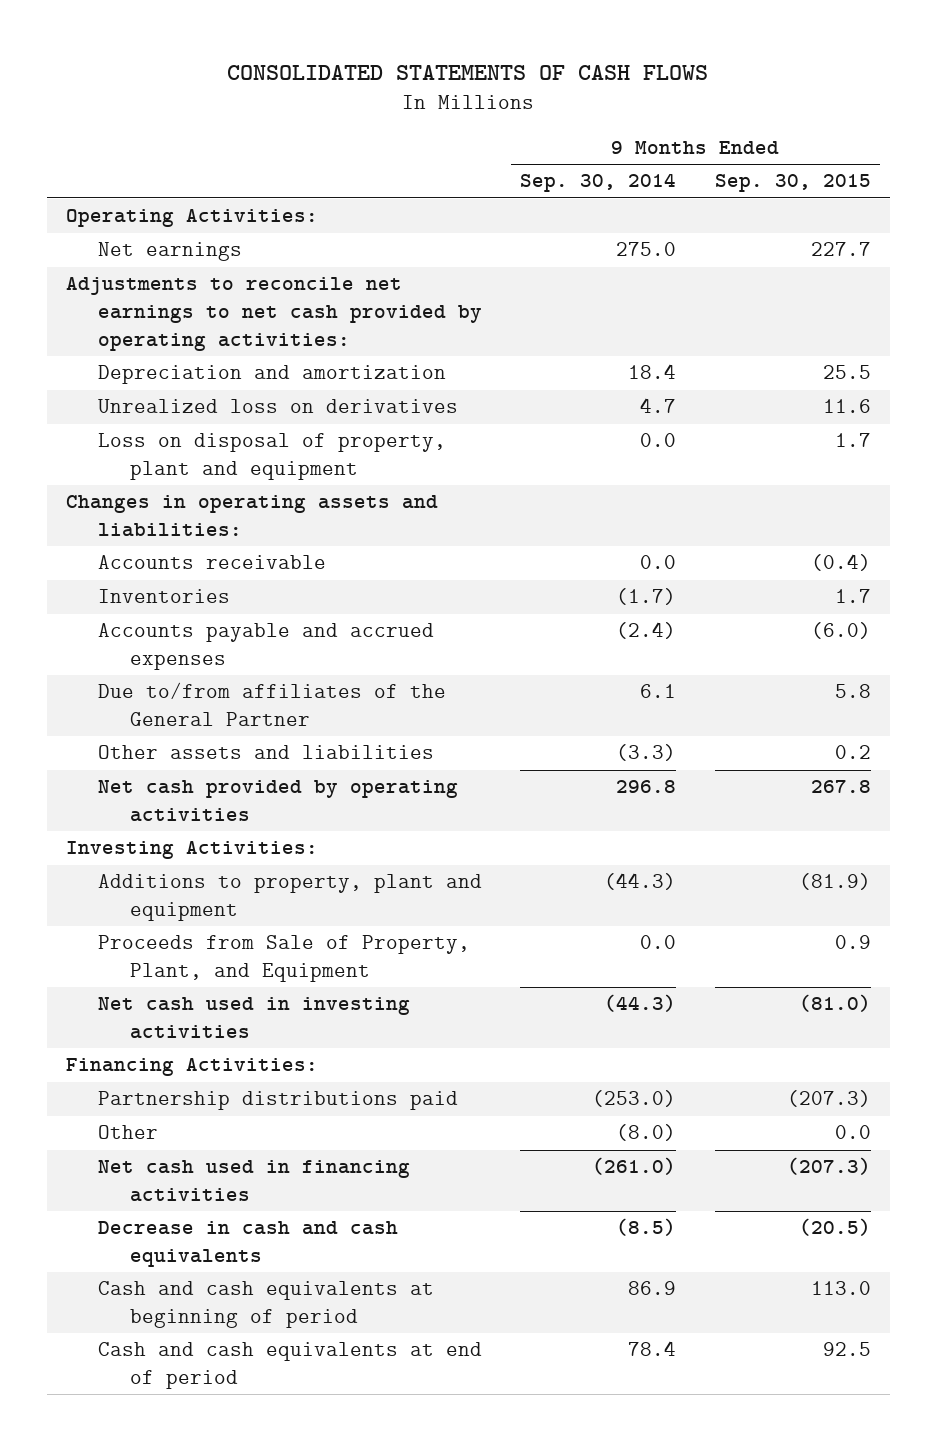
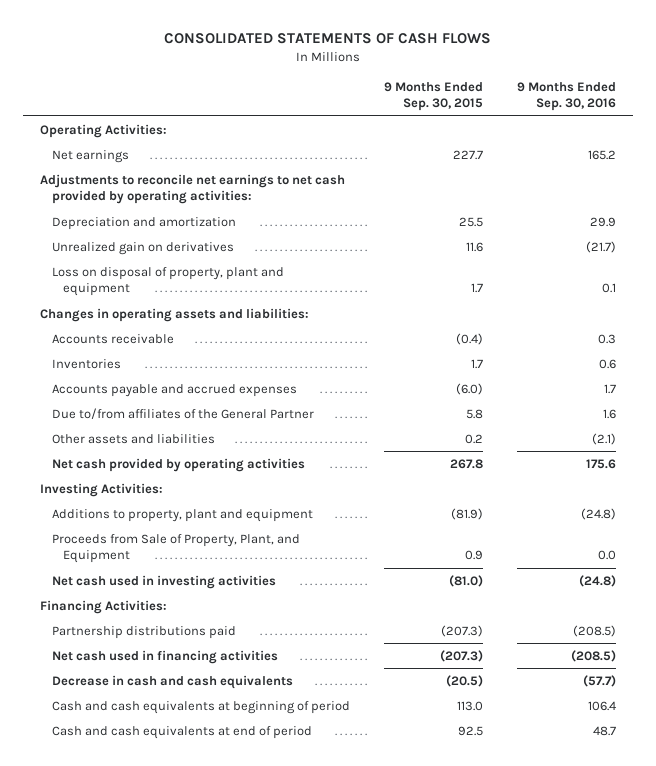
- | 9 Months Ended Sep. 30, 2014 | 9 Months Ended Sep. 30, 2015
+ | 9 Months Ended Sep. 30, 2015 | 9 Months Ended Sep. 30, 2016
- Unrealized loss on derivatives | 4.7 | 11.6
+ Unrealized gain on derivatives | 11.6 | (21.7)
- Other | (8.0) | 0.0

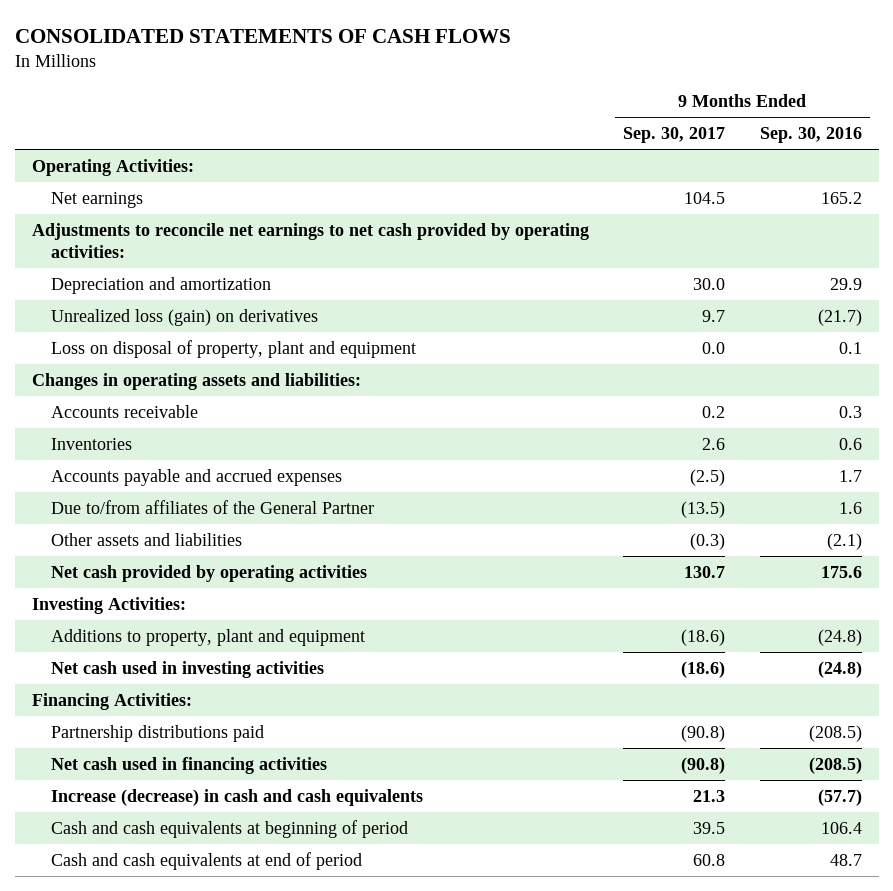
- | 9 Months Ended Sep. 30, 2015 | 9 Months Ended Sep. 30, 2016
+ | 9 Months Ended Sep. 30, 2017 | 9 Months Ended Sep. 30, 2016
- Unrealized gain on derivatives | 11.6 | (21.7)
+ Unrealized loss (gain) on derivatives | 9.7 | (21.7)
- Proceeds from Sale of Property, Plant, and Equipment | 0.9 | 0.0
- Decrease in cash and cash equivalents | (20.5) | (57.7)
+ Increase (decrease) in cash and cash equivalents | 21.3 | (57.7)

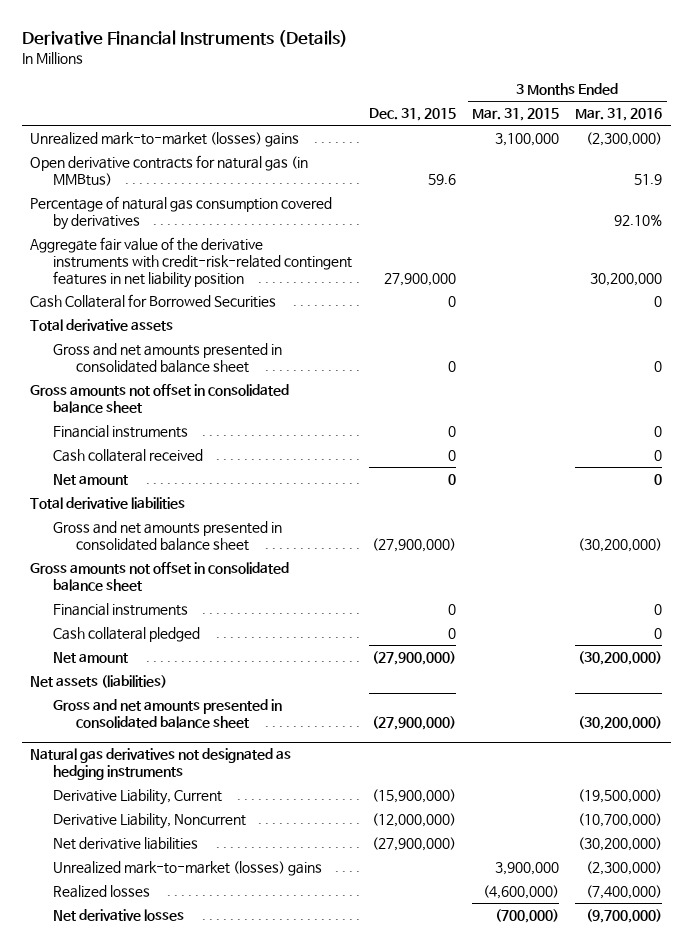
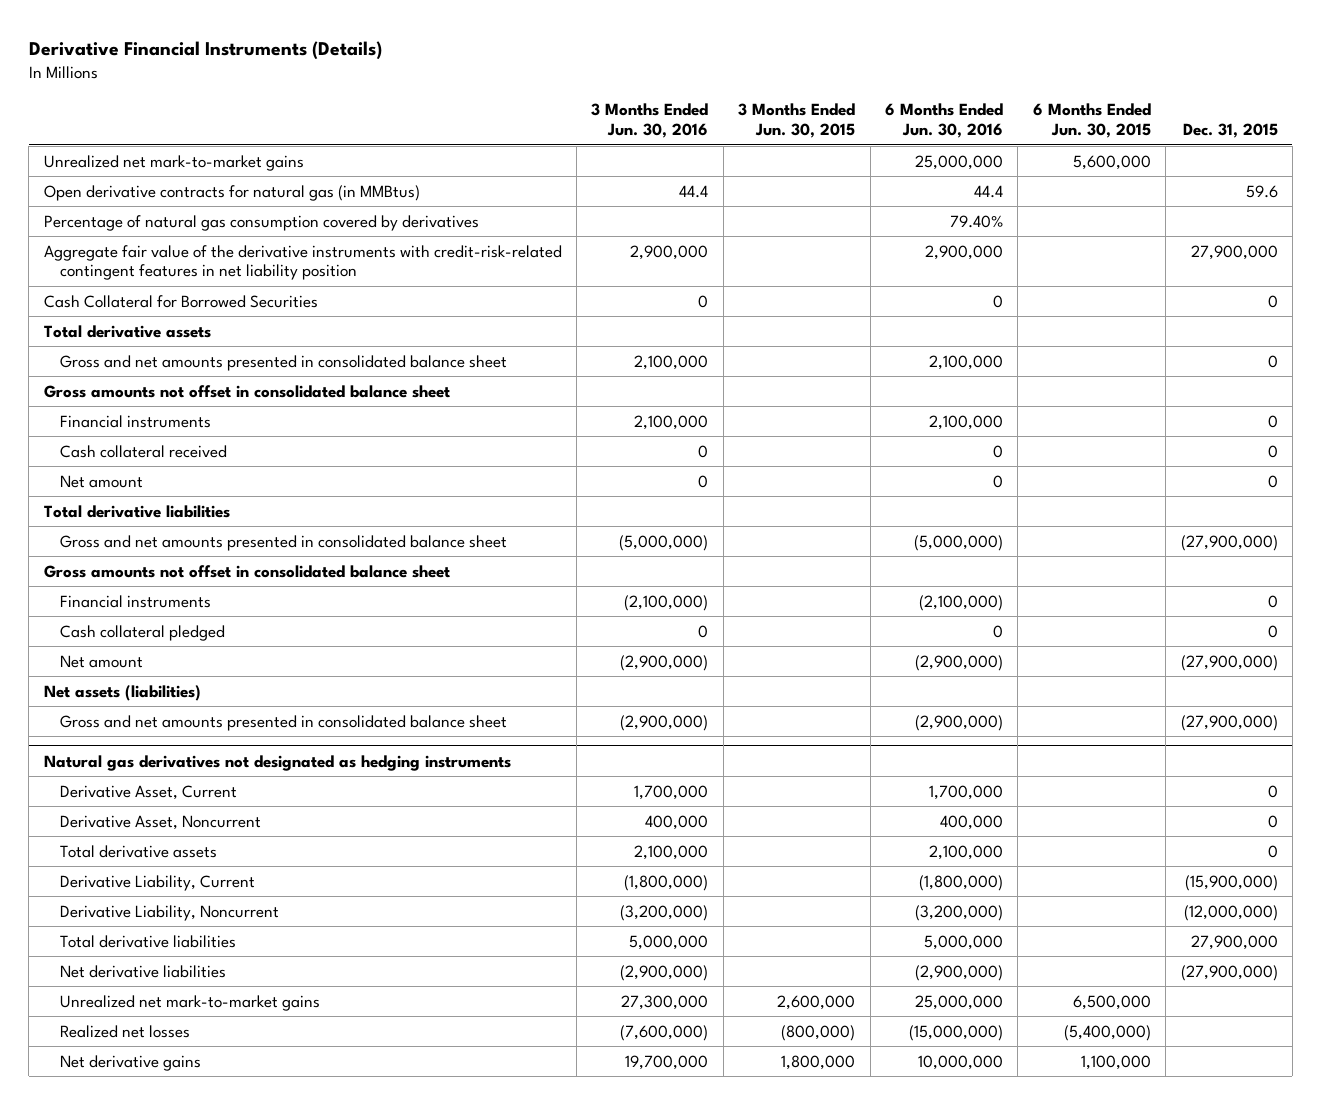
- | Dec. 31, 2015 | 3 Months Ended Mar. 31, 2015 | 3 Months Ended Mar. 31, 2016
+ | 3 Months Ended Jun. 30, 2016 | 3 Months Ended Jun. 30, 2015 | 6 Months Ended Jun. 30, 2016 | 6 Months Ended Jun. 30, 2015 | Dec. 31, 2015
- Unrealized mark-to-market (losses) gains | | 3,100,000 | (2,300,000)
+ Unrealized net mark-to-market gains | | | 25,000,000 | 5,600,000 |
@ Natural gas derivatives not designated as hedging instruments
+ Derivative Asset, Current | 1,700,000 | | 1,700,000 | | 0
+ Derivative Asset, Noncurrent | 400,000 | | 400,000 | | 0
+ Total derivative assets | 2,100,000 | | 2,100,000 | | 0
+ Total derivative liabilities | 5,000,000 | | 5,000,000 | | 27,900,000
- Unrealized mark-to-market (losses) gains | | 3,900,000 | (2,300,000)
- Realized losses | | (4,600,000) | (7,400,000)
- Net derivative losses | | (700,000) | (9,700,000)
+ Unrealized net mark-to-market gains | 27,300,000 | 2,600,000 | 25,000,000 | 6,500,000 |
+ Realized net losses | (7,600,000) | (800,000) | (15,000,000) | (5,400,000) |
+ Net derivative gains | 19,700,000 | 1,800,000 | 10,000,000 | 1,100,000 |

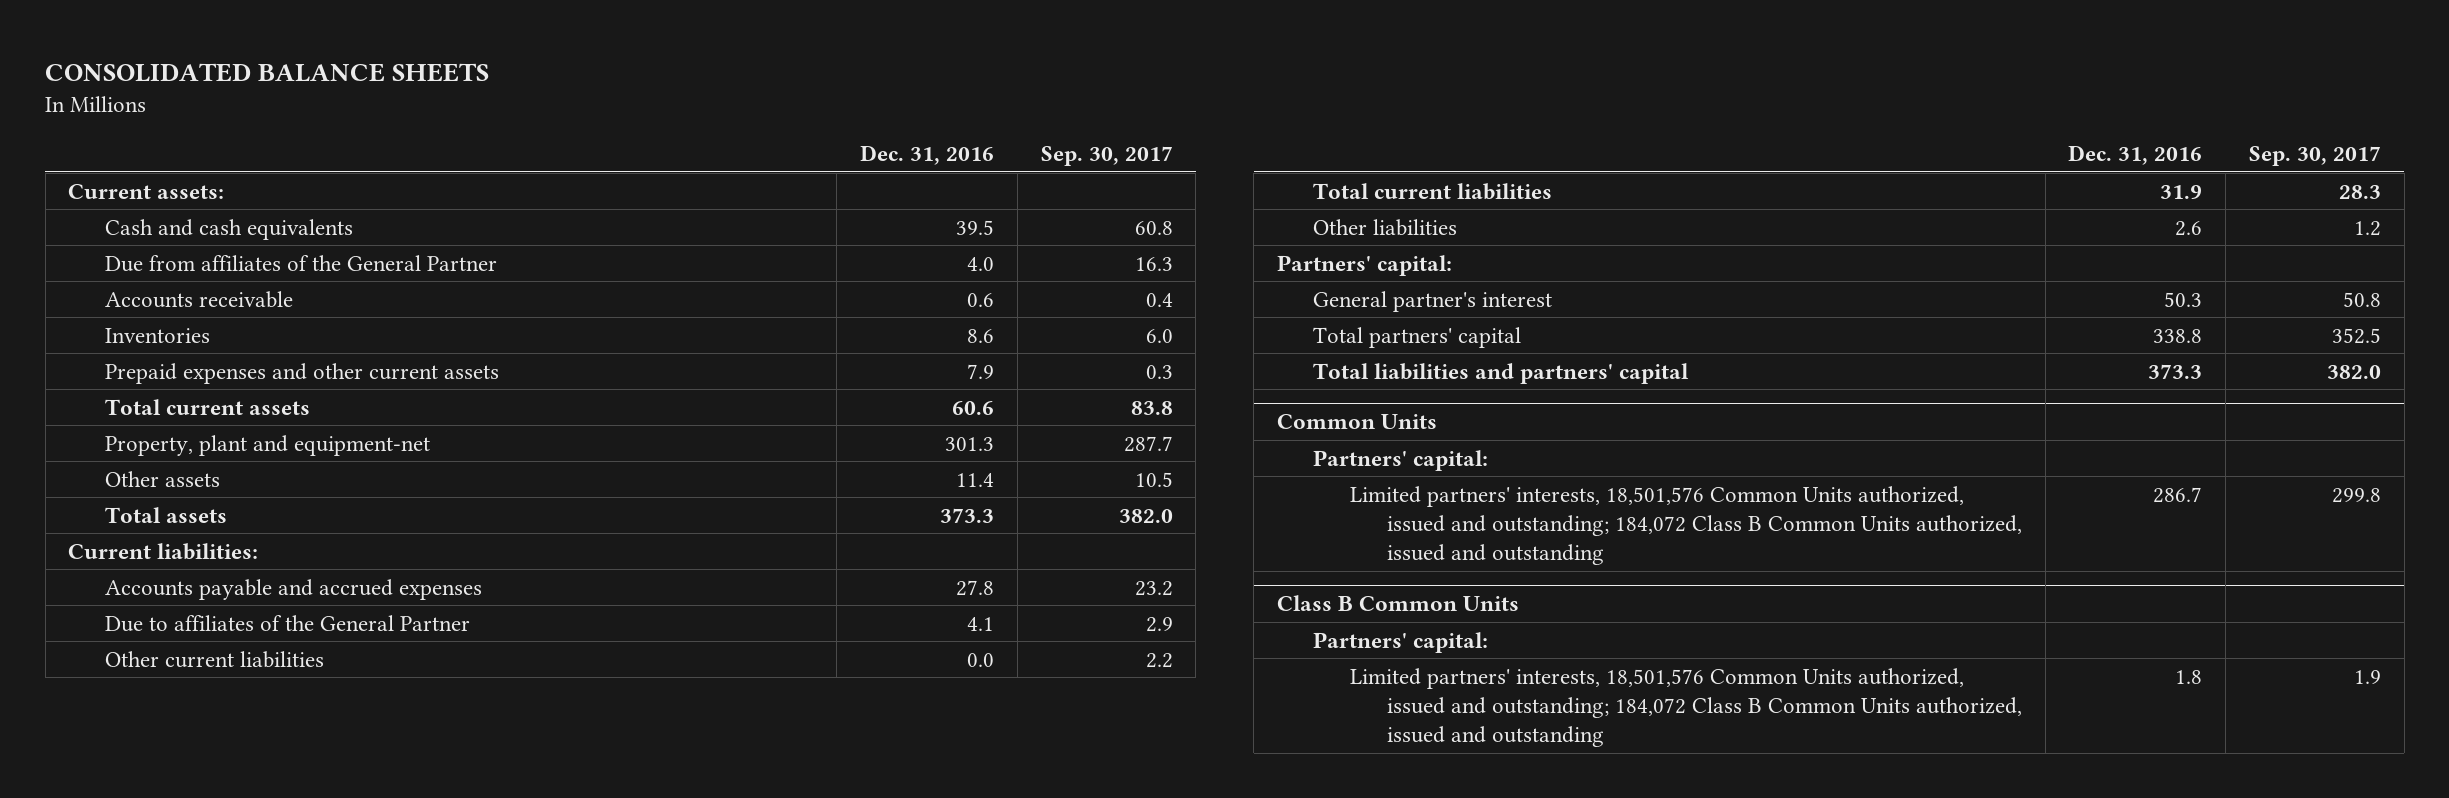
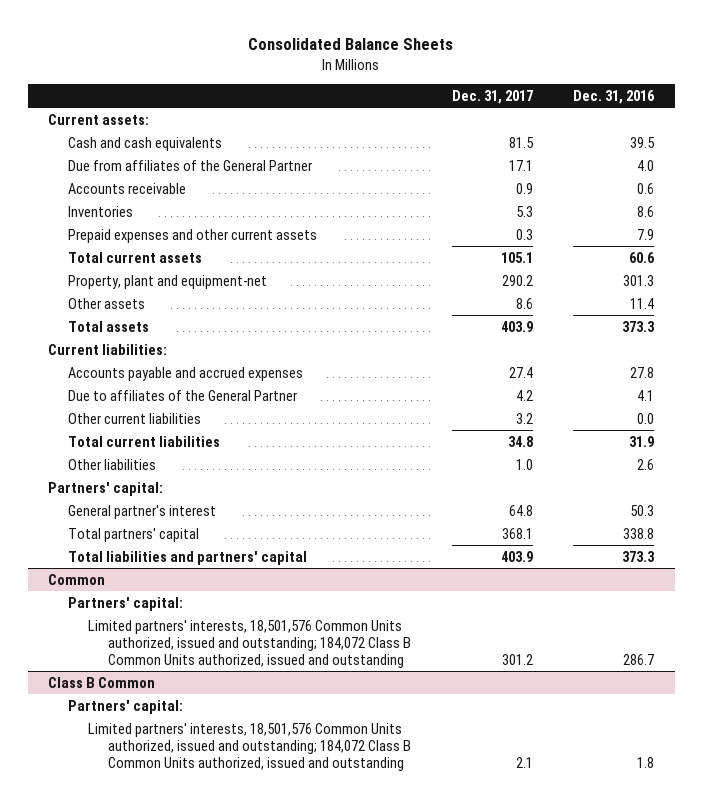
- CONSOLIDATED BALANCE SHEETS
+ Consolidated Balance Sheets
- | Dec. 31, 2016 | Sep. 30, 2017
+ | Dec. 31, 2017 | Dec. 31, 2016
- Common Units
+ Common
- Class B Common Units
+ Class B Common

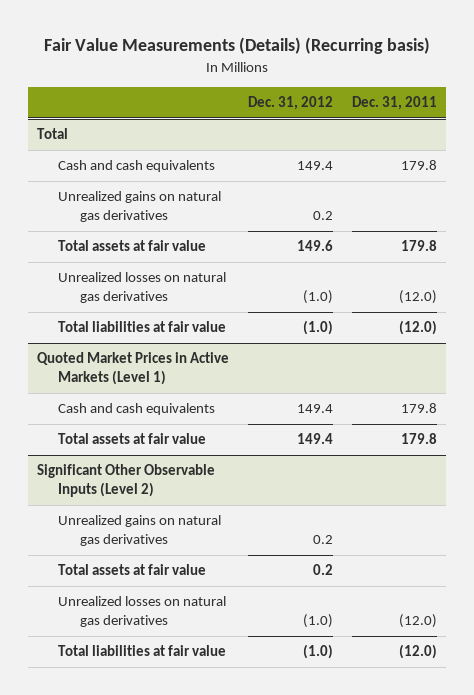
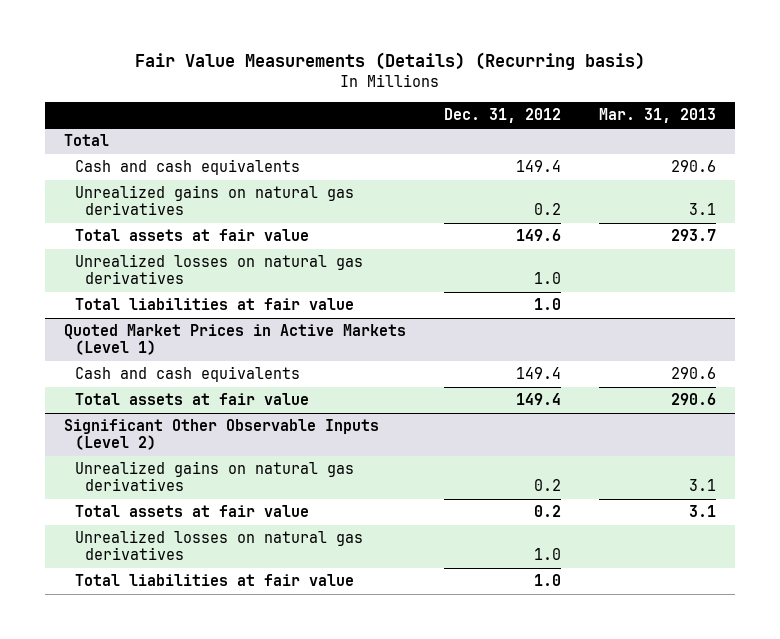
- | Dec. 31, 2012 | Dec. 31, 2011
+ | Dec. 31, 2012 | Mar. 31, 2013
@ Total
- Unrealized losses on natural gas derivatives | (1.0) | (12.0)
- Total liabilities at fair value | (1.0) | (12.0)
+ Unrealized losses on natural gas derivatives | 1.0 |
+ Total liabilities at fair value | 1.0 |
@ Significant Other Observable Inputs (Level 2)
- Unrealized losses on natural gas derivatives | (1.0) | (12.0)
- Total liabilities at fair value | (1.0) | (12.0)
+ Unrealized losses on natural gas derivatives | 1.0 |
+ Total liabilities at fair value | 1.0 |

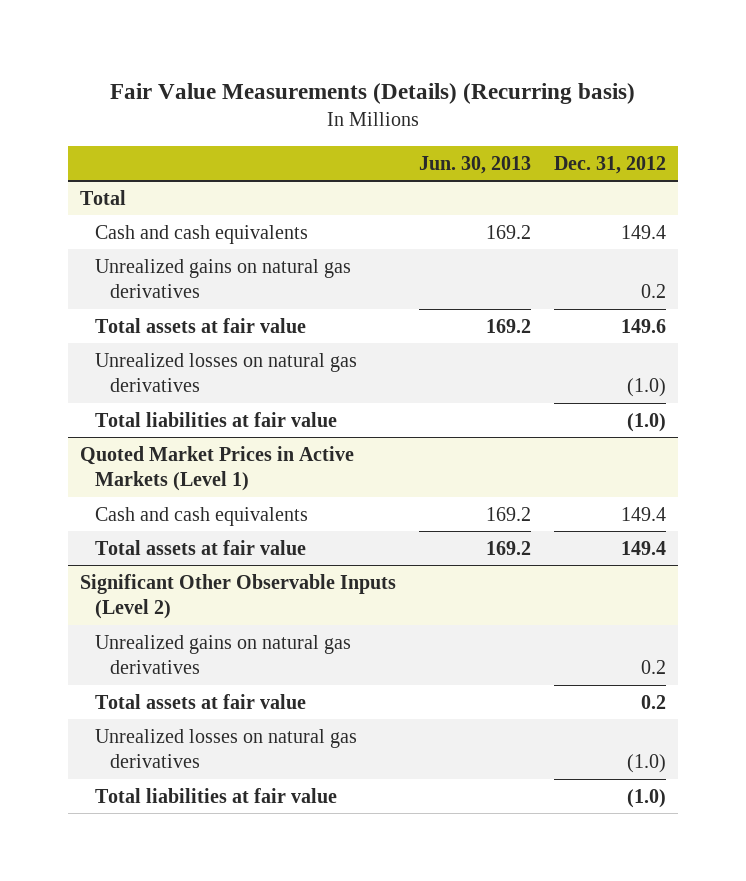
- | Dec. 31, 2012 | Mar. 31, 2013
+ | Jun. 30, 2013 | Dec. 31, 2012
@ Total
- Unrealized losses on natural gas derivatives | 1.0 |
- Total liabilities at fair value | 1.0 |
+ Unrealized losses on natural gas derivatives | | (1.0)
+ Total liabilities at fair value | | (1.0)
@ Significant Other Observable Inputs (Level 2)
- Unrealized losses on natural gas derivatives | 1.0 |
- Total liabilities at fair value | 1.0 |
+ Unrealized losses on natural gas derivatives | | (1.0)
+ Total liabilities at fair value | | (1.0)

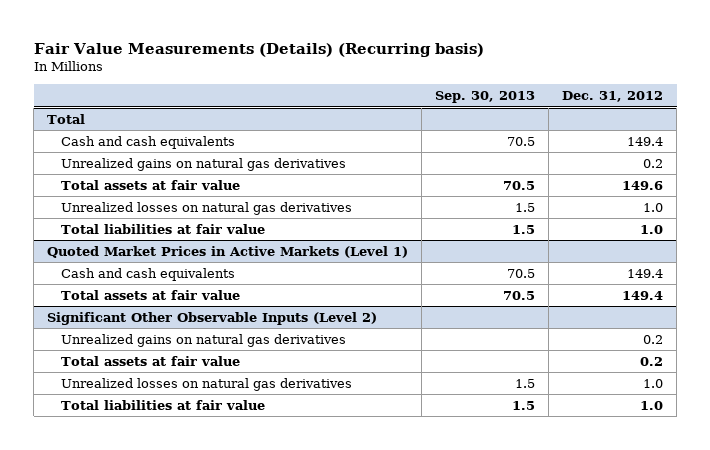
- | Jun. 30, 2013 | Dec. 31, 2012
+ | Sep. 30, 2013 | Dec. 31, 2012
@ Total
- Unrealized losses on natural gas derivatives | | (1.0)
- Total liabilities at fair value | | (1.0)
+ Unrealized losses on natural gas derivatives | 1.5 | 1.0
+ Total liabilities at fair value | 1.5 | 1.0
@ Significant Other Observable Inputs (Level 2)
- Unrealized losses on natural gas derivatives | | (1.0)
- Total liabilities at fair value | | (1.0)
+ Unrealized losses on natural gas derivatives | 1.5 | 1.0
+ Total liabilities at fair value | 1.5 | 1.0

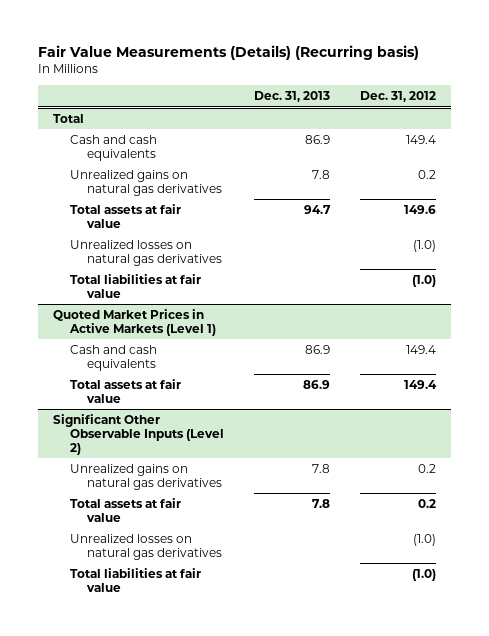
- | Sep. 30, 2013 | Dec. 31, 2012
+ | Dec. 31, 2013 | Dec. 31, 2012
@ Total
- Unrealized losses on natural gas derivatives | 1.5 | 1.0
- Total liabilities at fair value | 1.5 | 1.0
+ Unrealized losses on natural gas derivatives | | (1.0)
+ Total liabilities at fair value | | (1.0)
@ Significant Other Observable Inputs (Level 2)
- Unrealized losses on natural gas derivatives | 1.5 | 1.0
- Total liabilities at fair value | 1.5 | 1.0
+ Unrealized losses on natural gas derivatives | | (1.0)
+ Total liabilities at fair value | | (1.0)

